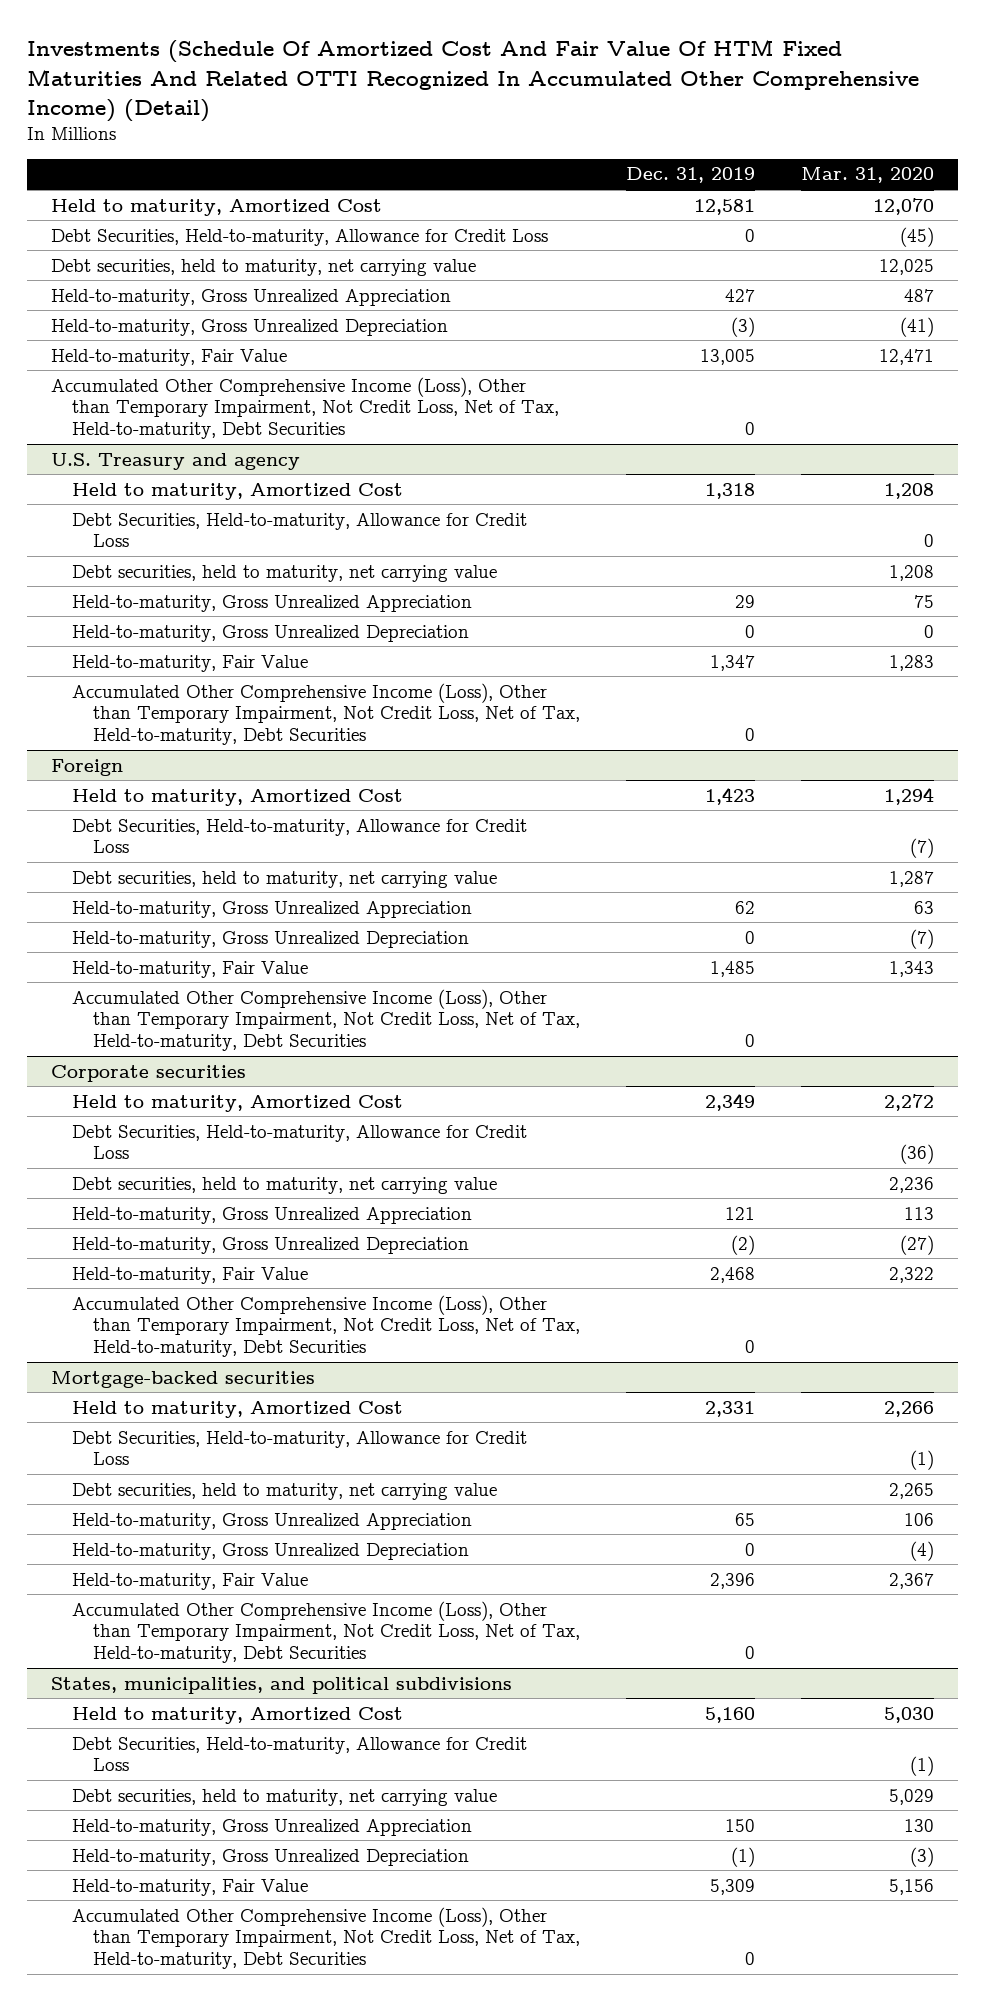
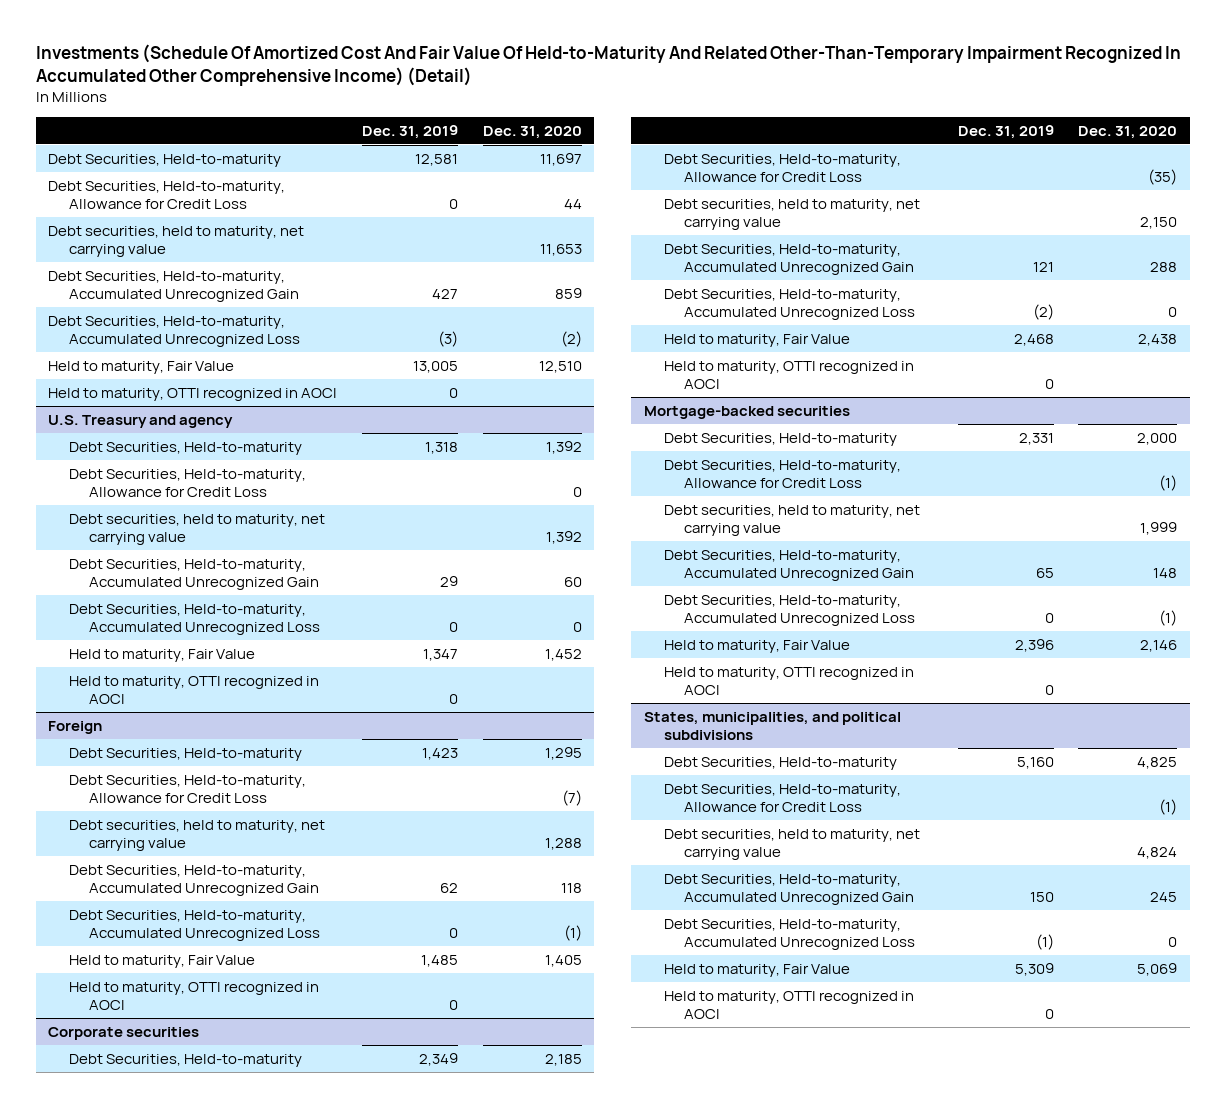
- Investments (Schedule Of Amortized Cost And Fair Value Of HTM Fixed Maturities And Related OTTI Recognized In Accumulated Other Comprehensive Income) (Detail)
+ Investments (Schedule Of Amortized Cost And Fair Value Of Held-to-Maturity And Related Other-Than-Temporary Impairment Recognized In Accumulated Other Comprehensive Income) (Detail)
- | Dec. 31, 2019 | Mar. 31, 2020
+ | Dec. 31, 2019 | Dec. 31, 2020
- Held to maturity, Amortized Cost | 12,581 | 12,070
+ Debt Securities, Held-to-maturity | 12,581 | 11,697
- Held-to-maturity, Gross Unrealized Appreciation | 427 | 487
- Held-to-maturity, Gross Unrealized Depreciation | (3) | (41)
- Held-to-maturity, Fair Value | 13,005 | 12,471
- Accumulated Other Comprehensive Income (Loss), Other than Temporary Impairment, Not Credit Loss, Net of Tax, Held-to-maturity, Debt Securities | 0 |
+ Debt Securities, Held-to-maturity, Accumulated Unrecognized Gain | 427 | 859
+ Debt Securities, Held-to-maturity, Accumulated Unrecognized Loss | (3) | (2)
+ Held to maturity, Fair Value | 13,005 | 12,510
+ Held to maturity, OTTI recognized in AOCI | 0 |
@ U.S. Treasury and agency
- Held to maturity, Amortized Cost | 1,318 | 1,208
+ Debt Securities, Held-to-maturity | 1,318 | 1,392
- Held-to-maturity, Gross Unrealized Appreciation | 29 | 75
- Held-to-maturity, Gross Unrealized Depreciation | 0 | 0
- Held-to-maturity, Fair Value | 1,347 | 1,283
- Accumulated Other Comprehensive Income (Loss), Other than Temporary Impairment, Not Credit Loss, Net of Tax, Held-to-maturity, Debt Securities | 0 |
+ Debt Securities, Held-to-maturity, Accumulated Unrecognized Gain | 29 | 60
+ Debt Securities, Held-to-maturity, Accumulated Unrecognized Loss | 0 | 0
+ Held to maturity, Fair Value | 1,347 | 1,452
+ Held to maturity, OTTI recognized in AOCI | 0 |
@ Foreign
- Held to maturity, Amortized Cost | 1,423 | 1,294
+ Debt Securities, Held-to-maturity | 1,423 | 1,295
- Held-to-maturity, Gross Unrealized Appreciation | 62 | 63
- Held-to-maturity, Gross Unrealized Depreciation | 0 | (7)
- Held-to-maturity, Fair Value | 1,485 | 1,343
- Accumulated Other Comprehensive Income (Loss), Other than Temporary Impairment, Not Credit Loss, Net of Tax, Held-to-maturity, Debt Securities | 0 |
+ Debt Securities, Held-to-maturity, Accumulated Unrecognized Gain | 62 | 118
+ Debt Securities, Held-to-maturity, Accumulated Unrecognized Loss | 0 | (1)
+ Held to maturity, Fair Value | 1,485 | 1,405
+ Held to maturity, OTTI recognized in AOCI | 0 |
@ Corporate securities
- Held to maturity, Amortized Cost | 2,349 | 2,272
+ Debt Securities, Held-to-maturity | 2,349 | 2,185
- Held-to-maturity, Gross Unrealized Appreciation | 121 | 113
- Held-to-maturity, Gross Unrealized Depreciation | (2) | (27)
- Held-to-maturity, Fair Value | 2,468 | 2,322
- Accumulated Other Comprehensive Income (Loss), Other than Temporary Impairment, Not Credit Loss, Net of Tax, Held-to-maturity, Debt Securities | 0 |
+ Debt Securities, Held-to-maturity, Accumulated Unrecognized Gain | 121 | 288
+ Debt Securities, Held-to-maturity, Accumulated Unrecognized Loss | (2) | 0
+ Held to maturity, Fair Value | 2,468 | 2,438
+ Held to maturity, OTTI recognized in AOCI | 0 |
@ Mortgage-backed securities
- Held to maturity, Amortized Cost | 2,331 | 2,266
+ Debt Securities, Held-to-maturity | 2,331 | 2,000
- Held-to-maturity, Gross Unrealized Appreciation | 65 | 106
- Held-to-maturity, Gross Unrealized Depreciation | 0 | (4)
- Held-to-maturity, Fair Value | 2,396 | 2,367
- Accumulated Other Comprehensive Income (Loss), Other than Temporary Impairment, Not Credit Loss, Net of Tax, Held-to-maturity, Debt Securities | 0 |
+ Debt Securities, Held-to-maturity, Accumulated Unrecognized Gain | 65 | 148
+ Debt Securities, Held-to-maturity, Accumulated Unrecognized Loss | 0 | (1)
+ Held to maturity, Fair Value | 2,396 | 2,146
+ Held to maturity, OTTI recognized in AOCI | 0 |
@ States, municipalities, and political subdivisions
- Held to maturity, Amortized Cost | 5,160 | 5,030
+ Debt Securities, Held-to-maturity | 5,160 | 4,825
- Held-to-maturity, Gross Unrealized Appreciation | 150 | 130
- Held-to-maturity, Gross Unrealized Depreciation | (1) | (3)
- Held-to-maturity, Fair Value | 5,309 | 5,156
- Accumulated Other Comprehensive Income (Loss), Other than Temporary Impairment, Not Credit Loss, Net of Tax, Held-to-maturity, Debt Securities | 0 |
+ Debt Securities, Held-to-maturity, Accumulated Unrecognized Gain | 150 | 245
+ Debt Securities, Held-to-maturity, Accumulated Unrecognized Loss | (1) | 0
+ Held to maturity, Fair Value | 5,309 | 5,069
+ Held to maturity, OTTI recognized in AOCI | 0 |

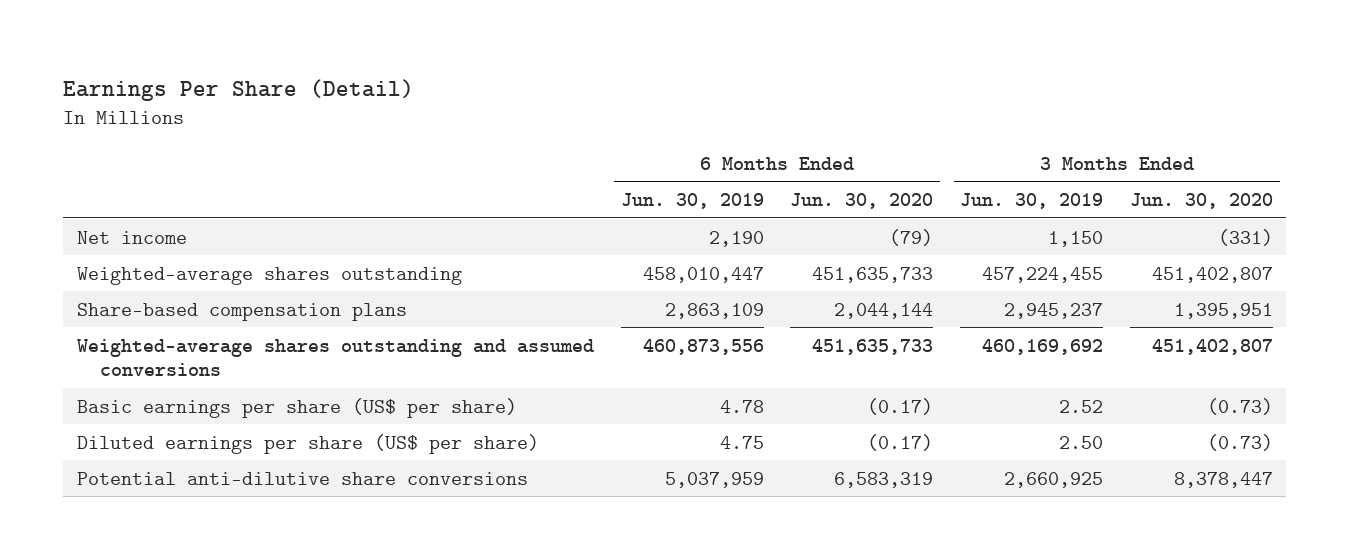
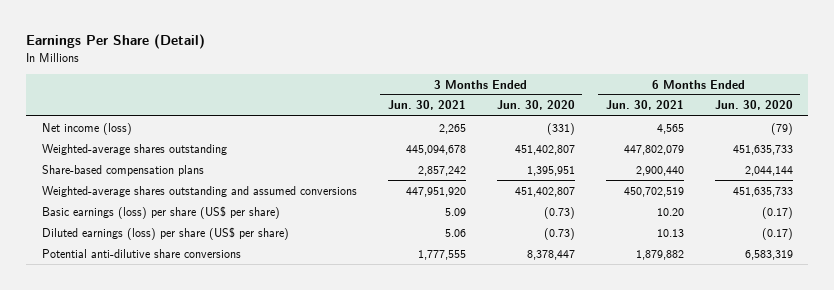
- | 6 Months Ended Jun. 30, 2019 | 6 Months Ended Jun. 30, 2020 | 3 Months Ended Jun. 30, 2019 | 3 Months Ended Jun. 30, 2020
+ | 3 Months Ended Jun. 30, 2021 | 3 Months Ended Jun. 30, 2020 | 6 Months Ended Jun. 30, 2021 | 6 Months Ended Jun. 30, 2020
- Net income | 2,190 | (79) | 1,150 | (331)
+ Net income (loss) | 2,265 | (331) | 4,565 | (79)
- Basic earnings per share (US$ per share) | 4.78 | (0.17) | 2.52 | (0.73)
- Diluted earnings per share (US$ per share) | 4.75 | (0.17) | 2.50 | (0.73)
+ Basic earnings (loss) per share (US$ per share) | 5.09 | (0.73) | 10.20 | (0.17)
+ Diluted earnings (loss) per share (US$ per share) | 5.06 | (0.73) | 10.13 | (0.17)

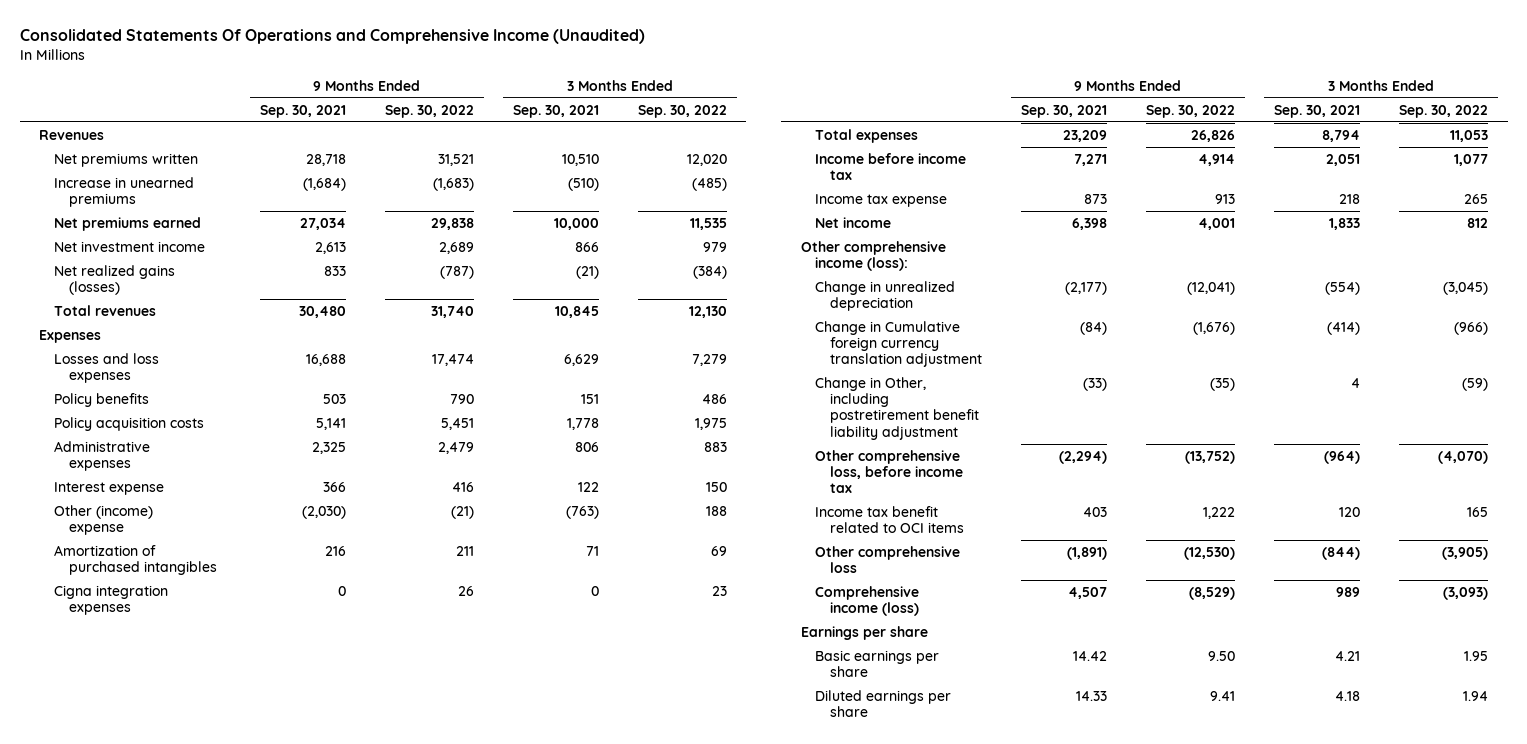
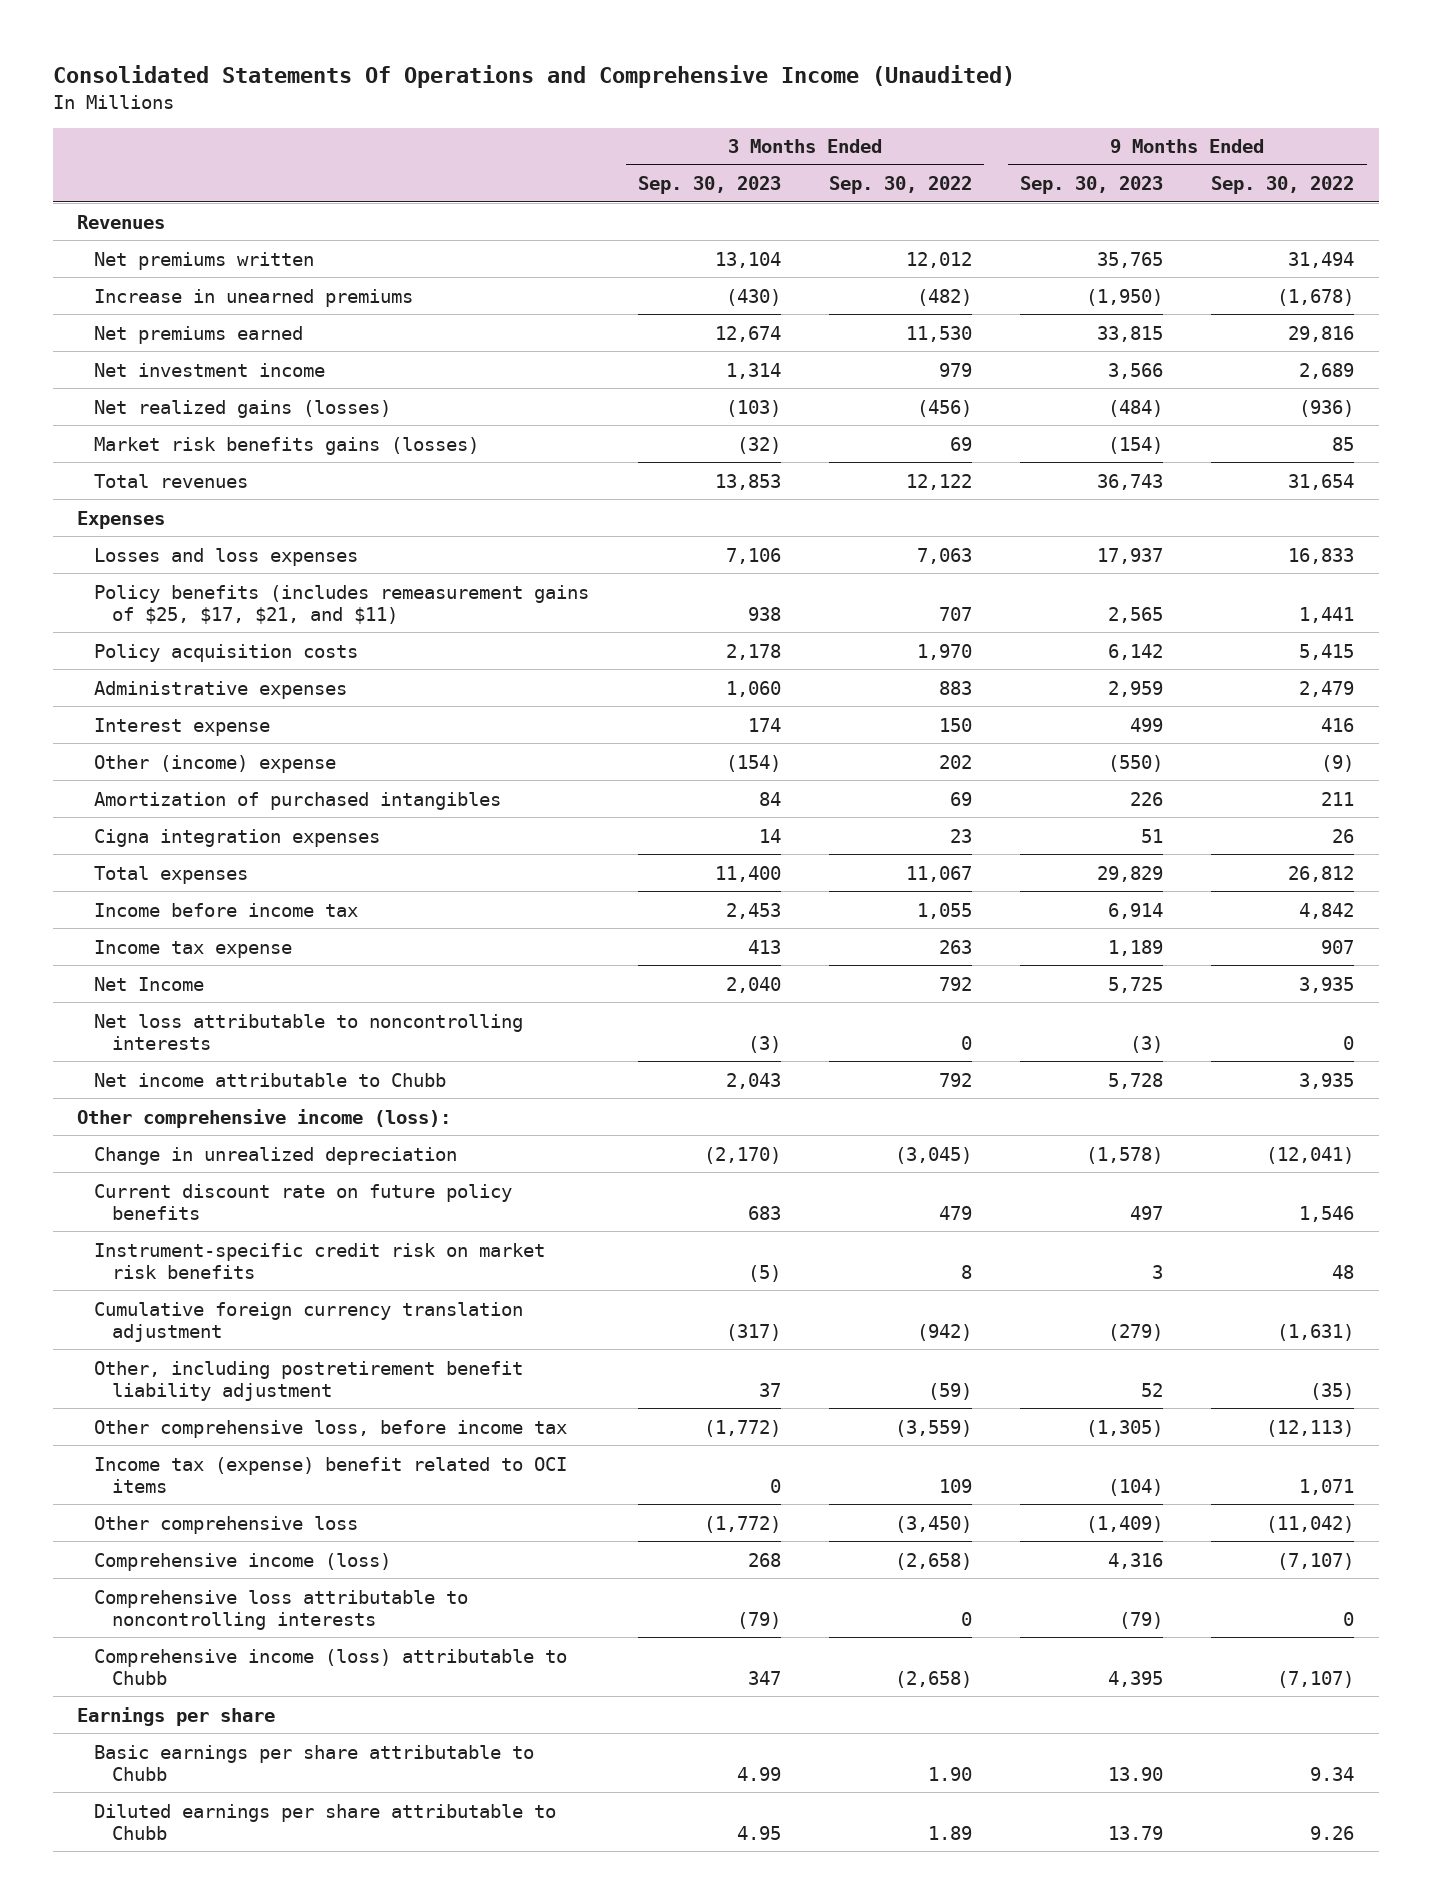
- | 9 Months Ended Sep. 30, 2021 | 9 Months Ended Sep. 30, 2022 | 3 Months Ended Sep. 30, 2021 | 3 Months Ended Sep. 30, 2022
+ | 3 Months Ended Sep. 30, 2023 | 3 Months Ended Sep. 30, 2022 | 9 Months Ended Sep. 30, 2023 | 9 Months Ended Sep. 30, 2022
- Net premiums written | 28,718 | 31,521 | 10,510 | 12,020
- Increase in unearned premiums | (1,684) | (1,683) | (510) | (485)
- Net premiums earned | 27,034 | 29,838 | 10,000 | 11,535
+ Net premiums written | 13,104 | 12,012 | 35,765 | 31,494
+ Increase in unearned premiums | (430) | (482) | (1,950) | (1,678)
+ Net premiums earned | 12,674 | 11,530 | 33,815 | 29,816
- Net realized gains (losses) | 833 | (787) | (21) | (384)
- Total revenues | 30,480 | 31,740 | 10,845 | 12,130
+ Net realized gains (losses) | (103) | (456) | (484) | (936)
+ Market risk benefits gains (losses) | (32) | 69 | (154) | 85
+ Total revenues | 13,853 | 12,122 | 36,743 | 31,654
- Losses and loss expenses | 16,688 | 17,474 | 6,629 | 7,279
- Policy benefits | 503 | 790 | 151 | 486
- Policy acquisition costs | 5,141 | 5,451 | 1,778 | 1,975
+ Losses and loss expenses | 7,106 | 7,063 | 17,937 | 16,833
+ Policy benefits (includes remeasurement gains of $25, $17, $21, and $11) | 938 | 707 | 2,565 | 1,441
+ Policy acquisition costs | 2,178 | 1,970 | 6,142 | 5,415
- Other (income) expense | (2,030) | (21) | (763) | 188
+ Other (income) expense | (154) | 202 | (550) | (9)
- Total expenses | 23,209 | 26,826 | 8,794 | 11,053
- Income before income tax | 7,271 | 4,914 | 2,051 | 1,077
- Income tax expense | 873 | 913 | 218 | 265
- Net income | 6,398 | 4,001 | 1,833 | 812
+ Total expenses | 11,400 | 11,067 | 29,829 | 26,812
+ Income before income tax | 2,453 | 1,055 | 6,914 | 4,842
+ Income tax expense | 413 | 263 | 1,189 | 907
+ Net Income | 2,040 | 792 | 5,725 | 3,935
+ Net loss attributable to noncontrolling interests | (3) | 0 | (3) | 0
+ Net income attributable to Chubb | 2,043 | 792 | 5,728 | 3,935
- Change in Cumulative foreign currency translation adjustment | (84) | (1,676) | (414) | (966)
- Change in Other, including postretirement benefit liability adjustment | (33) | (35) | 4 | (59)
- Other comprehensive loss, before income tax | (2,294) | (13,752) | (964) | (4,070)
- Income tax benefit related to OCI items | 403 | 1,222 | 120 | 165
- Other comprehensive loss | (1,891) | (12,530) | (844) | (3,905)
- Comprehensive income (loss) | 4,507 | (8,529) | 989 | (3,093)
+ Current discount rate on future policy benefits | 683 | 479 | 497 | 1,546
+ Instrument-specific credit risk on market risk benefits | (5) | 8 | 3 | 48
+ Cumulative foreign currency translation adjustment | (317) | (942) | (279) | (1,631)
+ Other, including postretirement benefit liability adjustment | 37 | (59) | 52 | (35)
+ Other comprehensive loss, before income tax | (1,772) | (3,559) | (1,305) | (12,113)
+ Income tax (expense) benefit related to OCI items | 0 | 109 | (104) | 1,071
+ Other comprehensive loss | (1,772) | (3,450) | (1,409) | (11,042)
+ Comprehensive income (loss) | 268 | (2,658) | 4,316 | (7,107)
+ Comprehensive loss attributable to noncontrolling interests | (79) | 0 | (79) | 0
+ Comprehensive income (loss) attributable to Chubb | 347 | (2,658) | 4,395 | (7,107)
- Basic earnings per share | 14.42 | 9.50 | 4.21 | 1.95
- Diluted earnings per share | 14.33 | 9.41 | 4.18 | 1.94
+ Basic earnings per share attributable to Chubb | 4.99 | 1.90 | 13.90 | 9.34
+ Diluted earnings per share attributable to Chubb | 4.95 | 1.89 | 13.79 | 9.26

